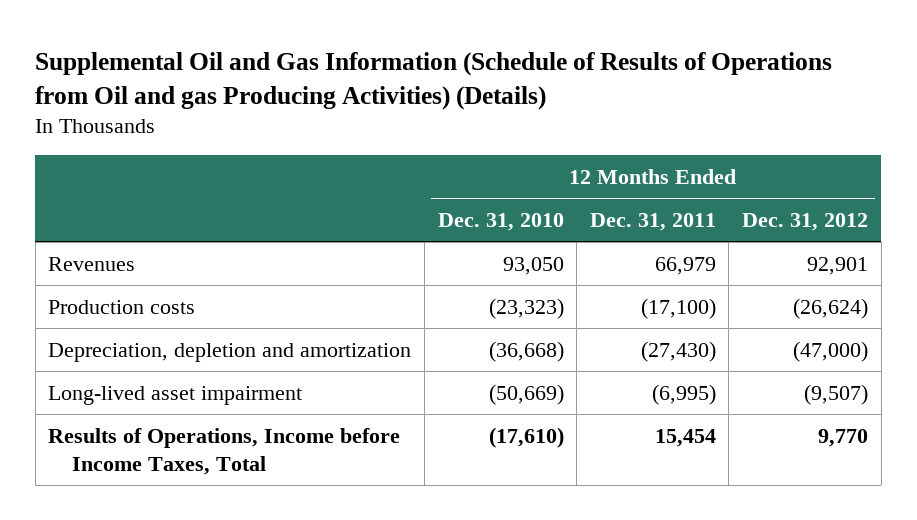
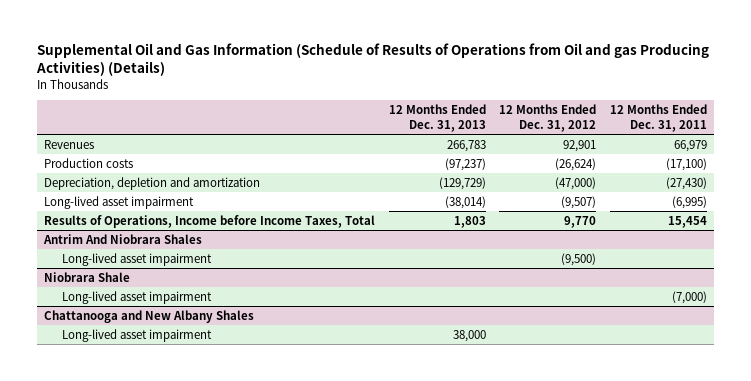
- | 12 Months Ended Dec. 31, 2010 | 12 Months Ended Dec. 31, 2011 | 12 Months Ended Dec. 31, 2012
+ | 12 Months Ended Dec. 31, 2013 | 12 Months Ended Dec. 31, 2012 | 12 Months Ended Dec. 31, 2011
+ Antrim And Niobrara Shales
+ Long-lived asset impairment | | (9,500) |
+ Niobrara Shale
+ Long-lived asset impairment | | | (7,000)
+ Chattanooga and New Albany Shales
+ Long-lived asset impairment | 38,000 | |

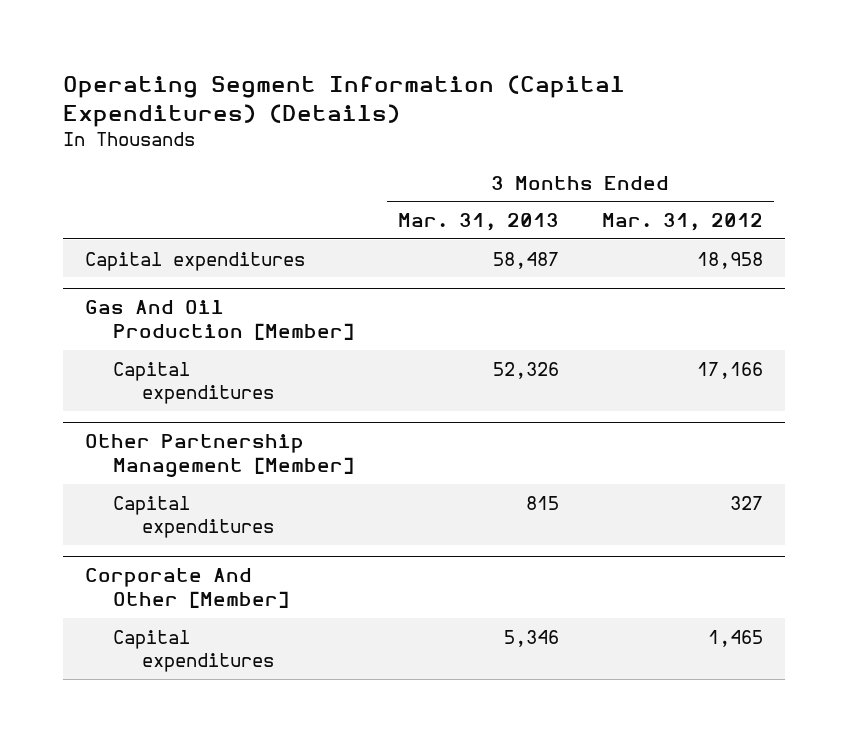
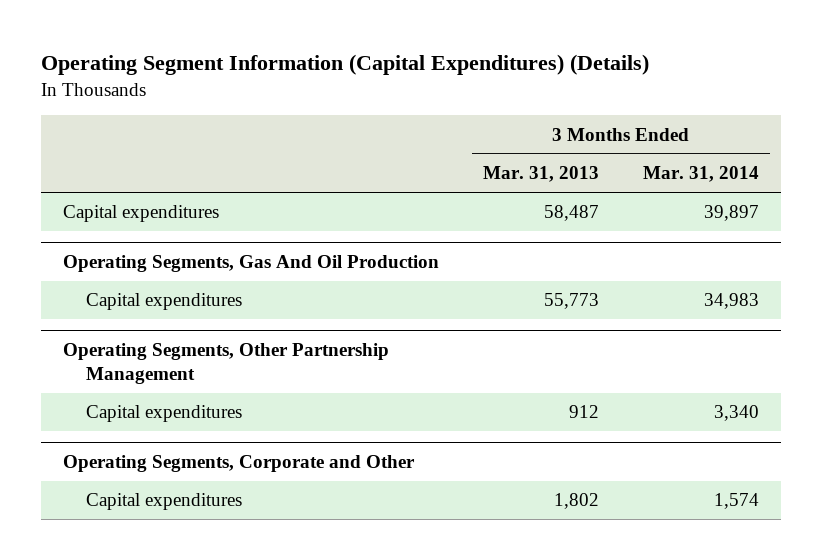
- | 3 Months Ended Mar. 31, 2013 | 3 Months Ended Mar. 31, 2012
+ | 3 Months Ended Mar. 31, 2013 | 3 Months Ended Mar. 31, 2014
- Gas And Oil Production [Member]
- Capital expenditures | 52,326 | 17,166
- Other Partnership Management [Member]
- Capital expenditures | 815 | 327
- Corporate And Other [Member]
- Capital expenditures | 5,346 | 1,465
+ Operating Segments, Gas And Oil Production
+ Capital expenditures | 55,773 | 34,983
+ Operating Segments, Other Partnership Management
+ Capital expenditures | 912 | 3,340
+ Operating Segments, Corporate and Other
+ Capital expenditures | 1,802 | 1,574

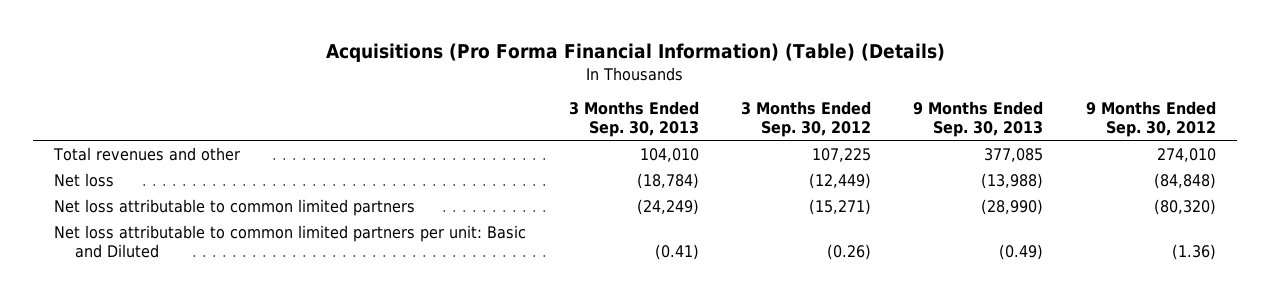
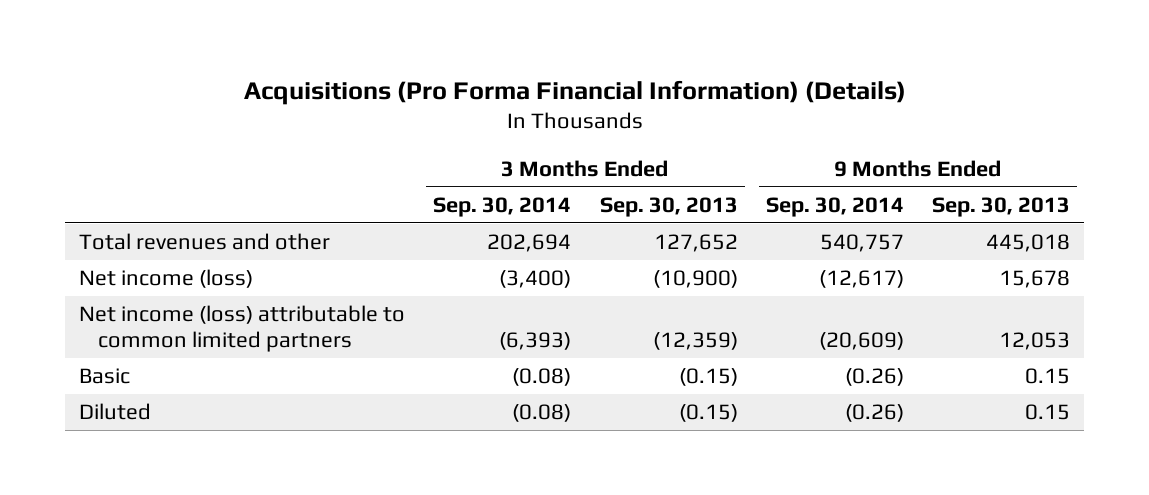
- Acquisitions (Pro Forma Financial Information) (Table) (Details)
+ Acquisitions (Pro Forma Financial Information) (Details)
- | 3 Months Ended Sep. 30, 2013 | 3 Months Ended Sep. 30, 2012 | 9 Months Ended Sep. 30, 2013 | 9 Months Ended Sep. 30, 2012
+ | 3 Months Ended Sep. 30, 2014 | 3 Months Ended Sep. 30, 2013 | 9 Months Ended Sep. 30, 2014 | 9 Months Ended Sep. 30, 2013
- Total revenues and other | 104,010 | 107,225 | 377,085 | 274,010
- Net loss | (18,784) | (12,449) | (13,988) | (84,848)
- Net loss attributable to common limited partners | (24,249) | (15,271) | (28,990) | (80,320)
- Net loss attributable to common limited partners per unit: Basic and Diluted | (0.41) | (0.26) | (0.49) | (1.36)
+ Total revenues and other | 202,694 | 127,652 | 540,757 | 445,018
+ Net income (loss) | (3,400) | (10,900) | (12,617) | 15,678
+ Net income (loss) attributable to common limited partners | (6,393) | (12,359) | (20,609) | 12,053
+ Basic | (0.08) | (0.15) | (0.26) | 0.15
+ Diluted | (0.08) | (0.15) | (0.26) | 0.15

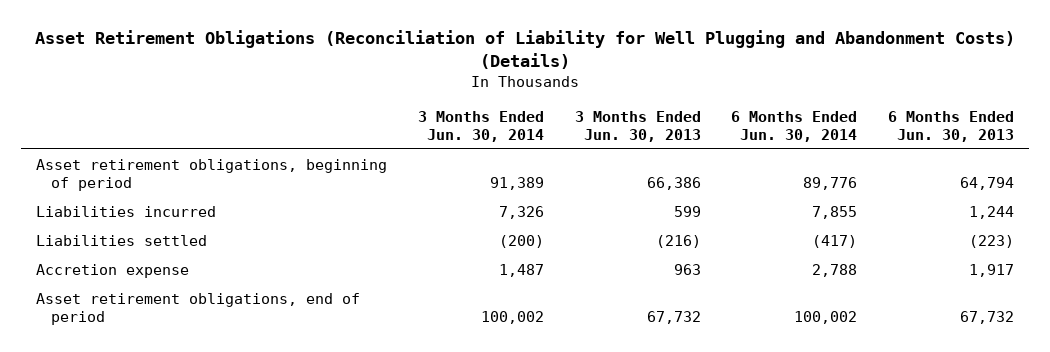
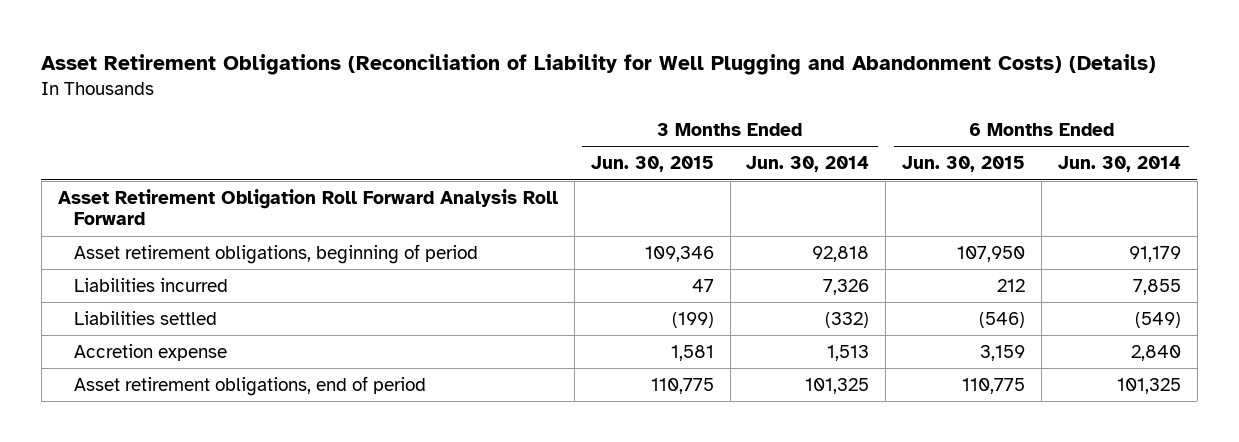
- | 3 Months Ended Jun. 30, 2014 | 3 Months Ended Jun. 30, 2013 | 6 Months Ended Jun. 30, 2014 | 6 Months Ended Jun. 30, 2013
+ | 3 Months Ended Jun. 30, 2015 | 3 Months Ended Jun. 30, 2014 | 6 Months Ended Jun. 30, 2015 | 6 Months Ended Jun. 30, 2014
- Asset retirement obligations, beginning of period | 91,389 | 66,386 | 89,776 | 64,794
+ Asset Retirement Obligation Roll Forward Analysis Roll Forward
+ Asset retirement obligations, beginning of period | 109,346 | 92,818 | 107,950 | 91,179
- Liabilities settled | (200) | (216) | (417) | (223)
- Accretion expense | 1,487 | 963 | 2,788 | 1,917
- Asset retirement obligations, end of period | 100,002 | 67,732 | 100,002 | 67,732
+ Liabilities settled | (199) | (332) | (546) | (549)
+ Accretion expense | 1,581 | 1,513 | 3,159 | 2,840
+ Asset retirement obligations, end of period | 110,775 | 101,325 | 110,775 | 101,325

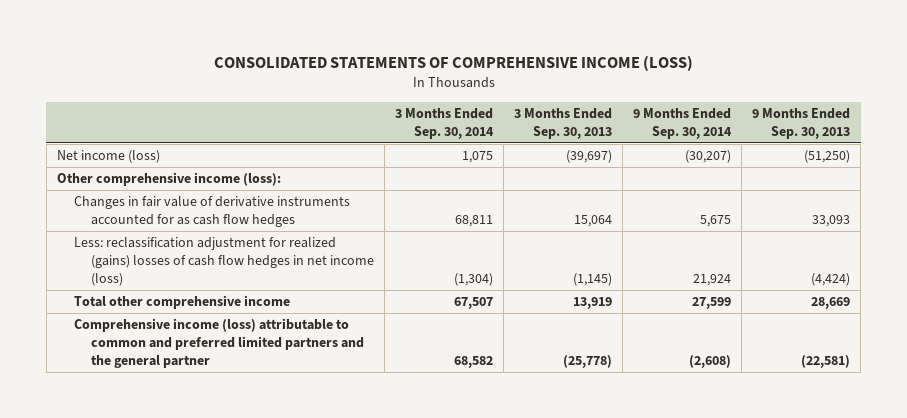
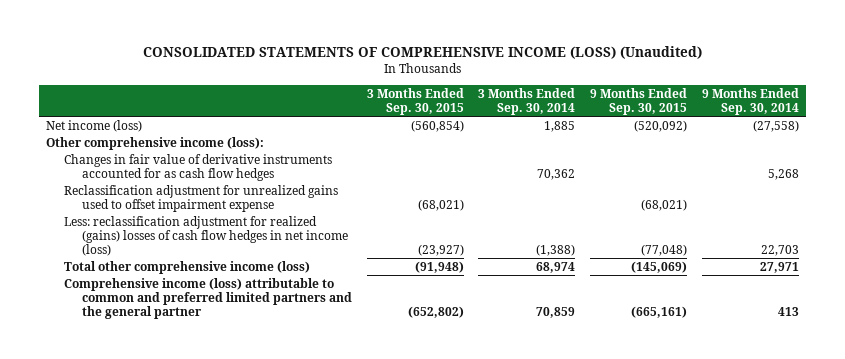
- CONSOLIDATED STATEMENTS OF COMPREHENSIVE INCOME (LOSS)
+ CONSOLIDATED STATEMENTS OF COMPREHENSIVE INCOME (LOSS) (Unaudited)
- | 3 Months Ended Sep. 30, 2014 | 3 Months Ended Sep. 30, 2013 | 9 Months Ended Sep. 30, 2014 | 9 Months Ended Sep. 30, 2013
+ | 3 Months Ended Sep. 30, 2015 | 3 Months Ended Sep. 30, 2014 | 9 Months Ended Sep. 30, 2015 | 9 Months Ended Sep. 30, 2014
- Net income (loss) | 1,075 | (39,697) | (30,207) | (51,250)
+ Net income (loss) | (560,854) | 1,885 | (520,092) | (27,558)
- Changes in fair value of derivative instruments accounted for as cash flow hedges | 68,811 | 15,064 | 5,675 | 33,093
- Less: reclassification adjustment for realized (gains) losses of cash flow hedges in net income (loss) | (1,304) | (1,145) | 21,924 | (4,424)
- Total other comprehensive income | 67,507 | 13,919 | 27,599 | 28,669
- Comprehensive income (loss) attributable to common and preferred limited partners and the general partner | 68,582 | (25,778) | (2,608) | (22,581)
+ Changes in fair value of derivative instruments accounted for as cash flow hedges | | 70,362 | | 5,268
+ Reclassification adjustment for unrealized gains used to offset impairment expense | (68,021) | | (68,021) |
+ Less: reclassification adjustment for realized (gains) losses of cash flow hedges in net income (loss) | (23,927) | (1,388) | (77,048) | 22,703
+ Total other comprehensive income (loss) | (91,948) | 68,974 | (145,069) | 27,971
+ Comprehensive income (loss) attributable to common and preferred limited partners and the general partner | (652,802) | 70,859 | (665,161) | 413

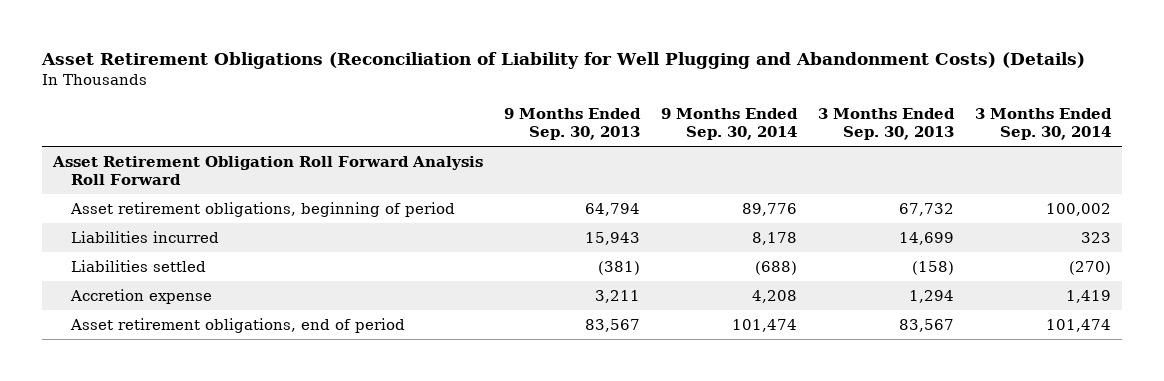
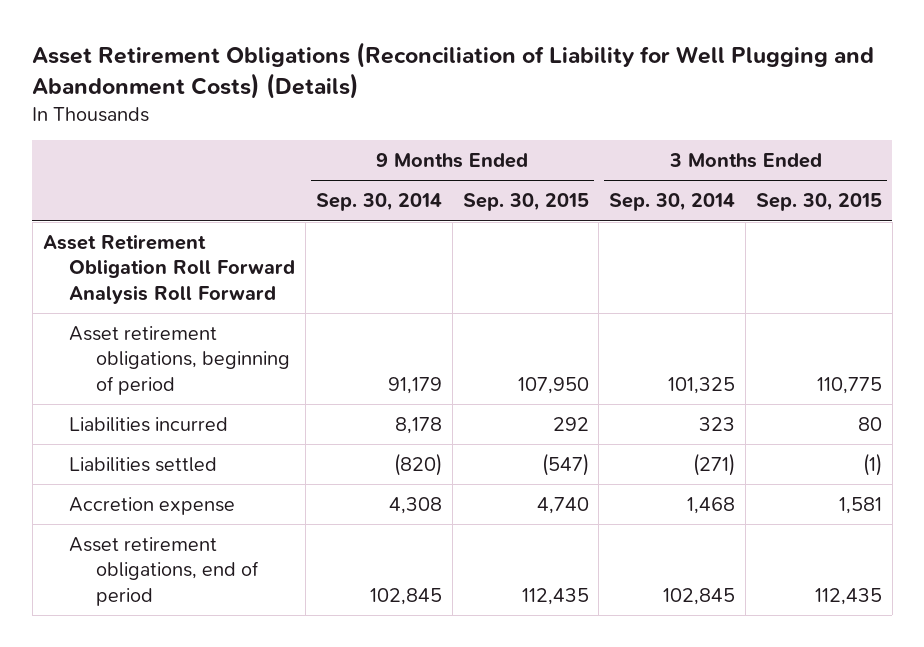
- | 9 Months Ended Sep. 30, 2013 | 9 Months Ended Sep. 30, 2014 | 3 Months Ended Sep. 30, 2013 | 3 Months Ended Sep. 30, 2014
+ | 9 Months Ended Sep. 30, 2014 | 9 Months Ended Sep. 30, 2015 | 3 Months Ended Sep. 30, 2014 | 3 Months Ended Sep. 30, 2015
- Asset retirement obligations, beginning of period | 64,794 | 89,776 | 67,732 | 100,002
+ Asset retirement obligations, beginning of period | 91,179 | 107,950 | 101,325 | 110,775
- Liabilities settled | (381) | (688) | (158) | (270)
- Accretion expense | 3,211 | 4,208 | 1,294 | 1,419
- Asset retirement obligations, end of period | 83,567 | 101,474 | 83,567 | 101,474
+ Liabilities settled | (820) | (547) | (271) | (1)
+ Accretion expense | 4,308 | 4,740 | 1,468 | 1,581
+ Asset retirement obligations, end of period | 102,845 | 112,435 | 102,845 | 112,435

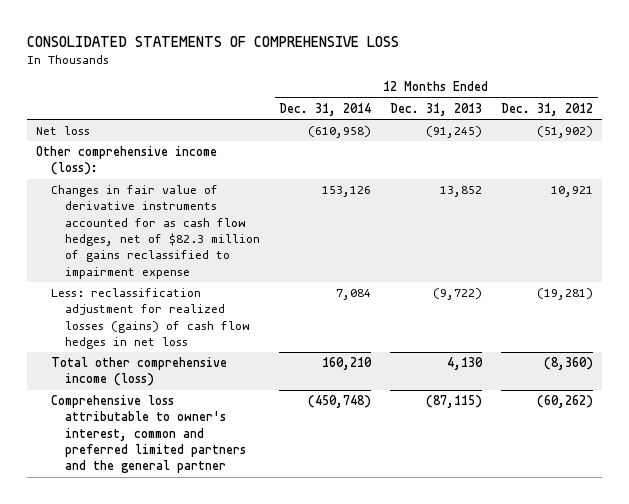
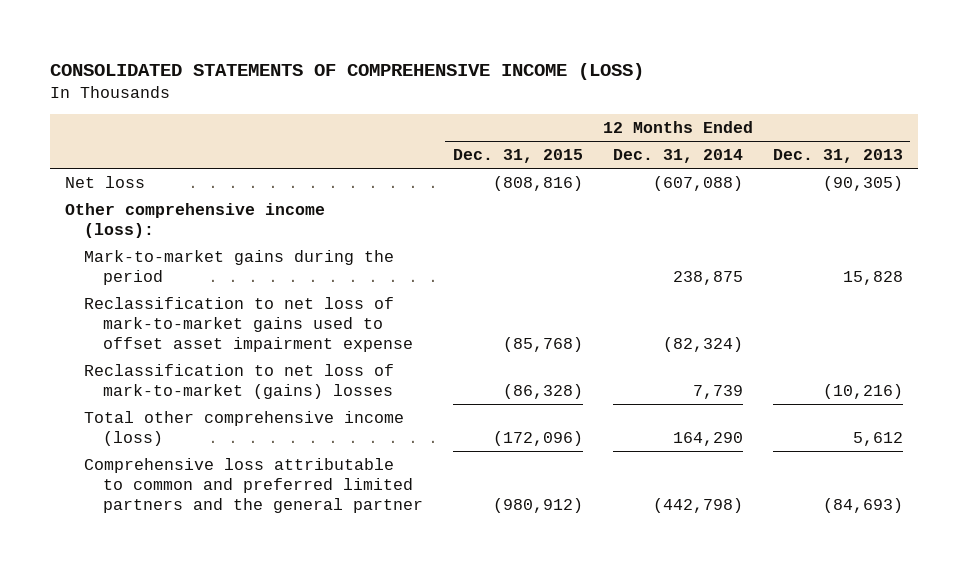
- CONSOLIDATED STATEMENTS OF COMPREHENSIVE LOSS
+ CONSOLIDATED STATEMENTS OF COMPREHENSIVE INCOME (LOSS)
- | 12 Months Ended Dec. 31, 2014 | 12 Months Ended Dec. 31, 2013 | 12 Months Ended Dec. 31, 2012
+ | 12 Months Ended Dec. 31, 2015 | 12 Months Ended Dec. 31, 2014 | 12 Months Ended Dec. 31, 2013
- Net loss | (610,958) | (91,245) | (51,902)
+ Net loss | (808,816) | (607,088) | (90,305)
- Changes in fair value of derivative instruments accounted for as cash flow hedges, net of $82.3 million of gains reclassified to impairment expense | 153,126 | 13,852 | 10,921
- Less: reclassification adjustment for realized losses (gains) of cash flow hedges in net loss | 7,084 | (9,722) | (19,281)
- Total other comprehensive income (loss) | 160,210 | 4,130 | (8,360)
- Comprehensive loss attributable to owner's interest, common and preferred limited partners and the general partner | (450,748) | (87,115) | (60,262)
+ Mark-to-market gains during the period | | 238,875 | 15,828
+ Reclassification to net loss of mark-to-market gains used to offset asset impairment expense | (85,768) | (82,324) |
+ Reclassification to net loss of mark-to-market (gains) losses | (86,328) | 7,739 | (10,216)
+ Total other comprehensive income (loss) | (172,096) | 164,290 | 5,612
+ Comprehensive loss attributable to common and preferred limited partners and the general partner | (980,912) | (442,798) | (84,693)

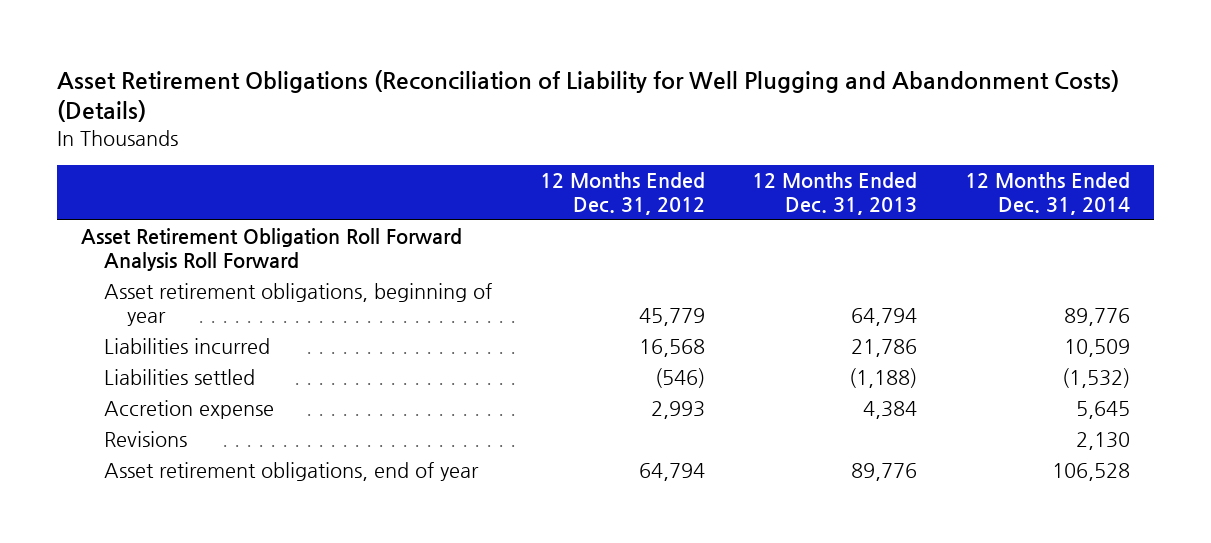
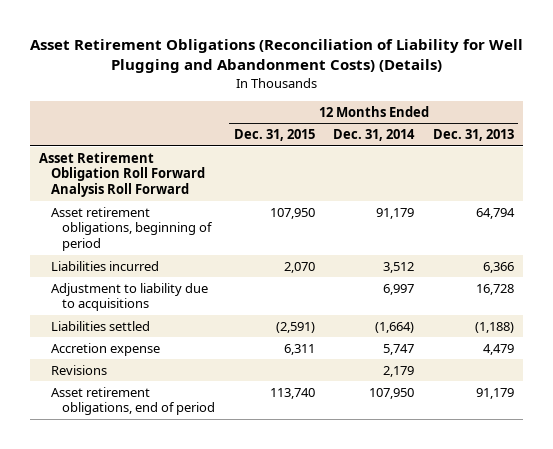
- | 12 Months Ended Dec. 31, 2012 | 12 Months Ended Dec. 31, 2013 | 12 Months Ended Dec. 31, 2014
+ | 12 Months Ended Dec. 31, 2015 | 12 Months Ended Dec. 31, 2014 | 12 Months Ended Dec. 31, 2013
- Asset retirement obligations, beginning of year | 45,779 | 64,794 | 89,776
- Liabilities incurred | 16,568 | 21,786 | 10,509
- Liabilities settled | (546) | (1,188) | (1,532)
- Accretion expense | 2,993 | 4,384 | 5,645
- Revisions | | | 2,130
- Asset retirement obligations, end of year | 64,794 | 89,776 | 106,528
+ Asset retirement obligations, beginning of period | 107,950 | 91,179 | 64,794
+ Liabilities incurred | 2,070 | 3,512 | 6,366
+ Adjustment to liability due to acquisitions | | 6,997 | 16,728
+ Liabilities settled | (2,591) | (1,664) | (1,188)
+ Accretion expense | 6,311 | 5,747 | 4,479
+ Revisions | | 2,179 |
+ Asset retirement obligations, end of period | 113,740 | 107,950 | 91,179

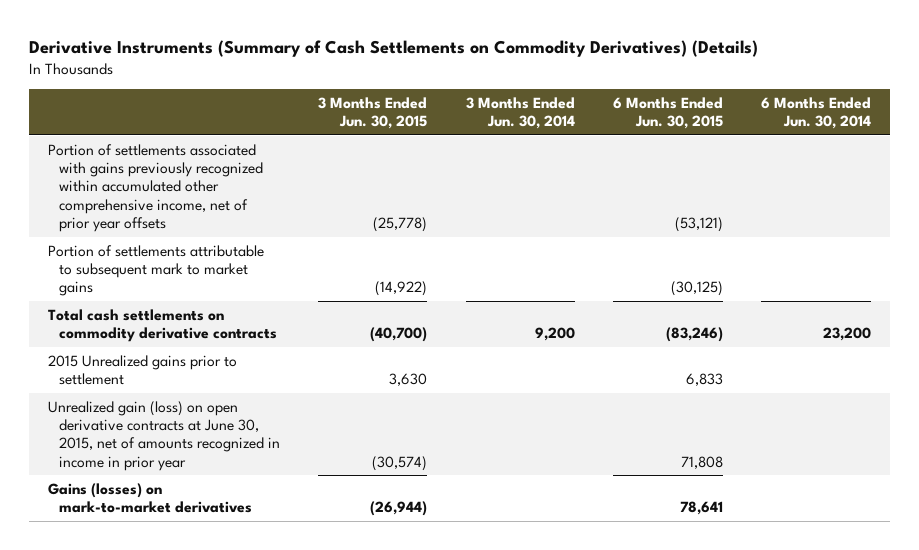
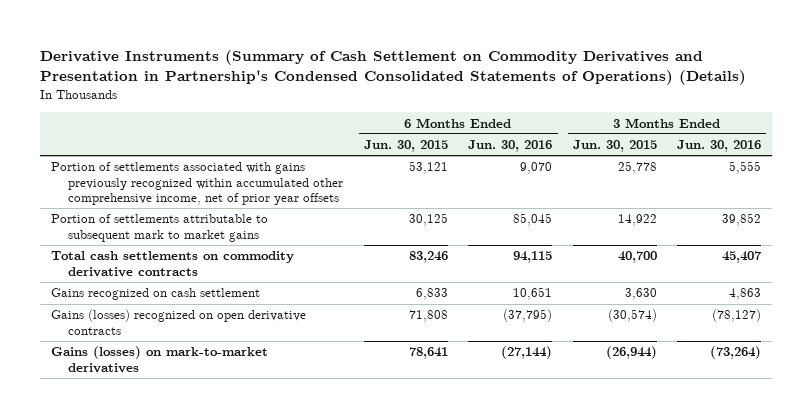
- Derivative Instruments (Summary of Cash Settlements on Commodity Derivatives) (Details)
+ Derivative Instruments (Summary of Cash Settlement on Commodity Derivatives and Presentation in Partnership's Condensed Consolidated Statements of Operations) (Details)
- | 3 Months Ended Jun. 30, 2015 | 3 Months Ended Jun. 30, 2014 | 6 Months Ended Jun. 30, 2015 | 6 Months Ended Jun. 30, 2014
+ | 6 Months Ended Jun. 30, 2015 | 6 Months Ended Jun. 30, 2016 | 3 Months Ended Jun. 30, 2015 | 3 Months Ended Jun. 30, 2016
- Portion of settlements associated with gains previously recognized within accumulated other comprehensive income, net of prior year offsets | (25,778) | | (53,121) |
- Portion of settlements attributable to subsequent mark to market gains | (14,922) | | (30,125) |
- Total cash settlements on commodity derivative contracts | (40,700) | 9,200 | (83,246) | 23,200
- 2015 Unrealized gains prior to settlement | 3,630 | | 6,833 |
- Unrealized gain (loss) on open derivative contracts at June 30, 2015, net of amounts recognized in income in prior year | (30,574) | | 71,808 |
+ Portion of settlements associated with gains previously recognized within accumulated other comprehensive income, net of prior year offsets | 53,121 | 9,070 | 25,778 | 5,555
+ Portion of settlements attributable to subsequent mark to market gains | 30,125 | 85,045 | 14,922 | 39,852
+ Total cash settlements on commodity derivative contracts | 83,246 | 94,115 | 40,700 | 45,407
+ Gains recognized on cash settlement | 6,833 | 10,651 | 3,630 | 4,863
+ Gains (losses) recognized on open derivative contracts | 71,808 | (37,795) | (30,574) | (78,127)

